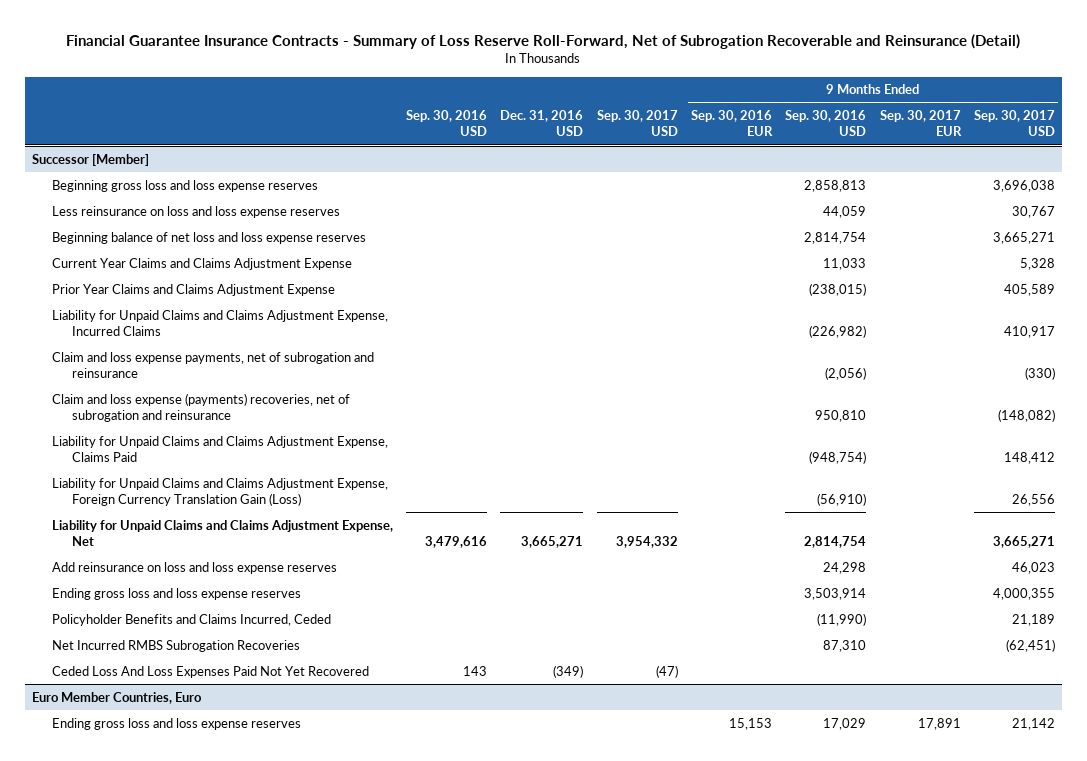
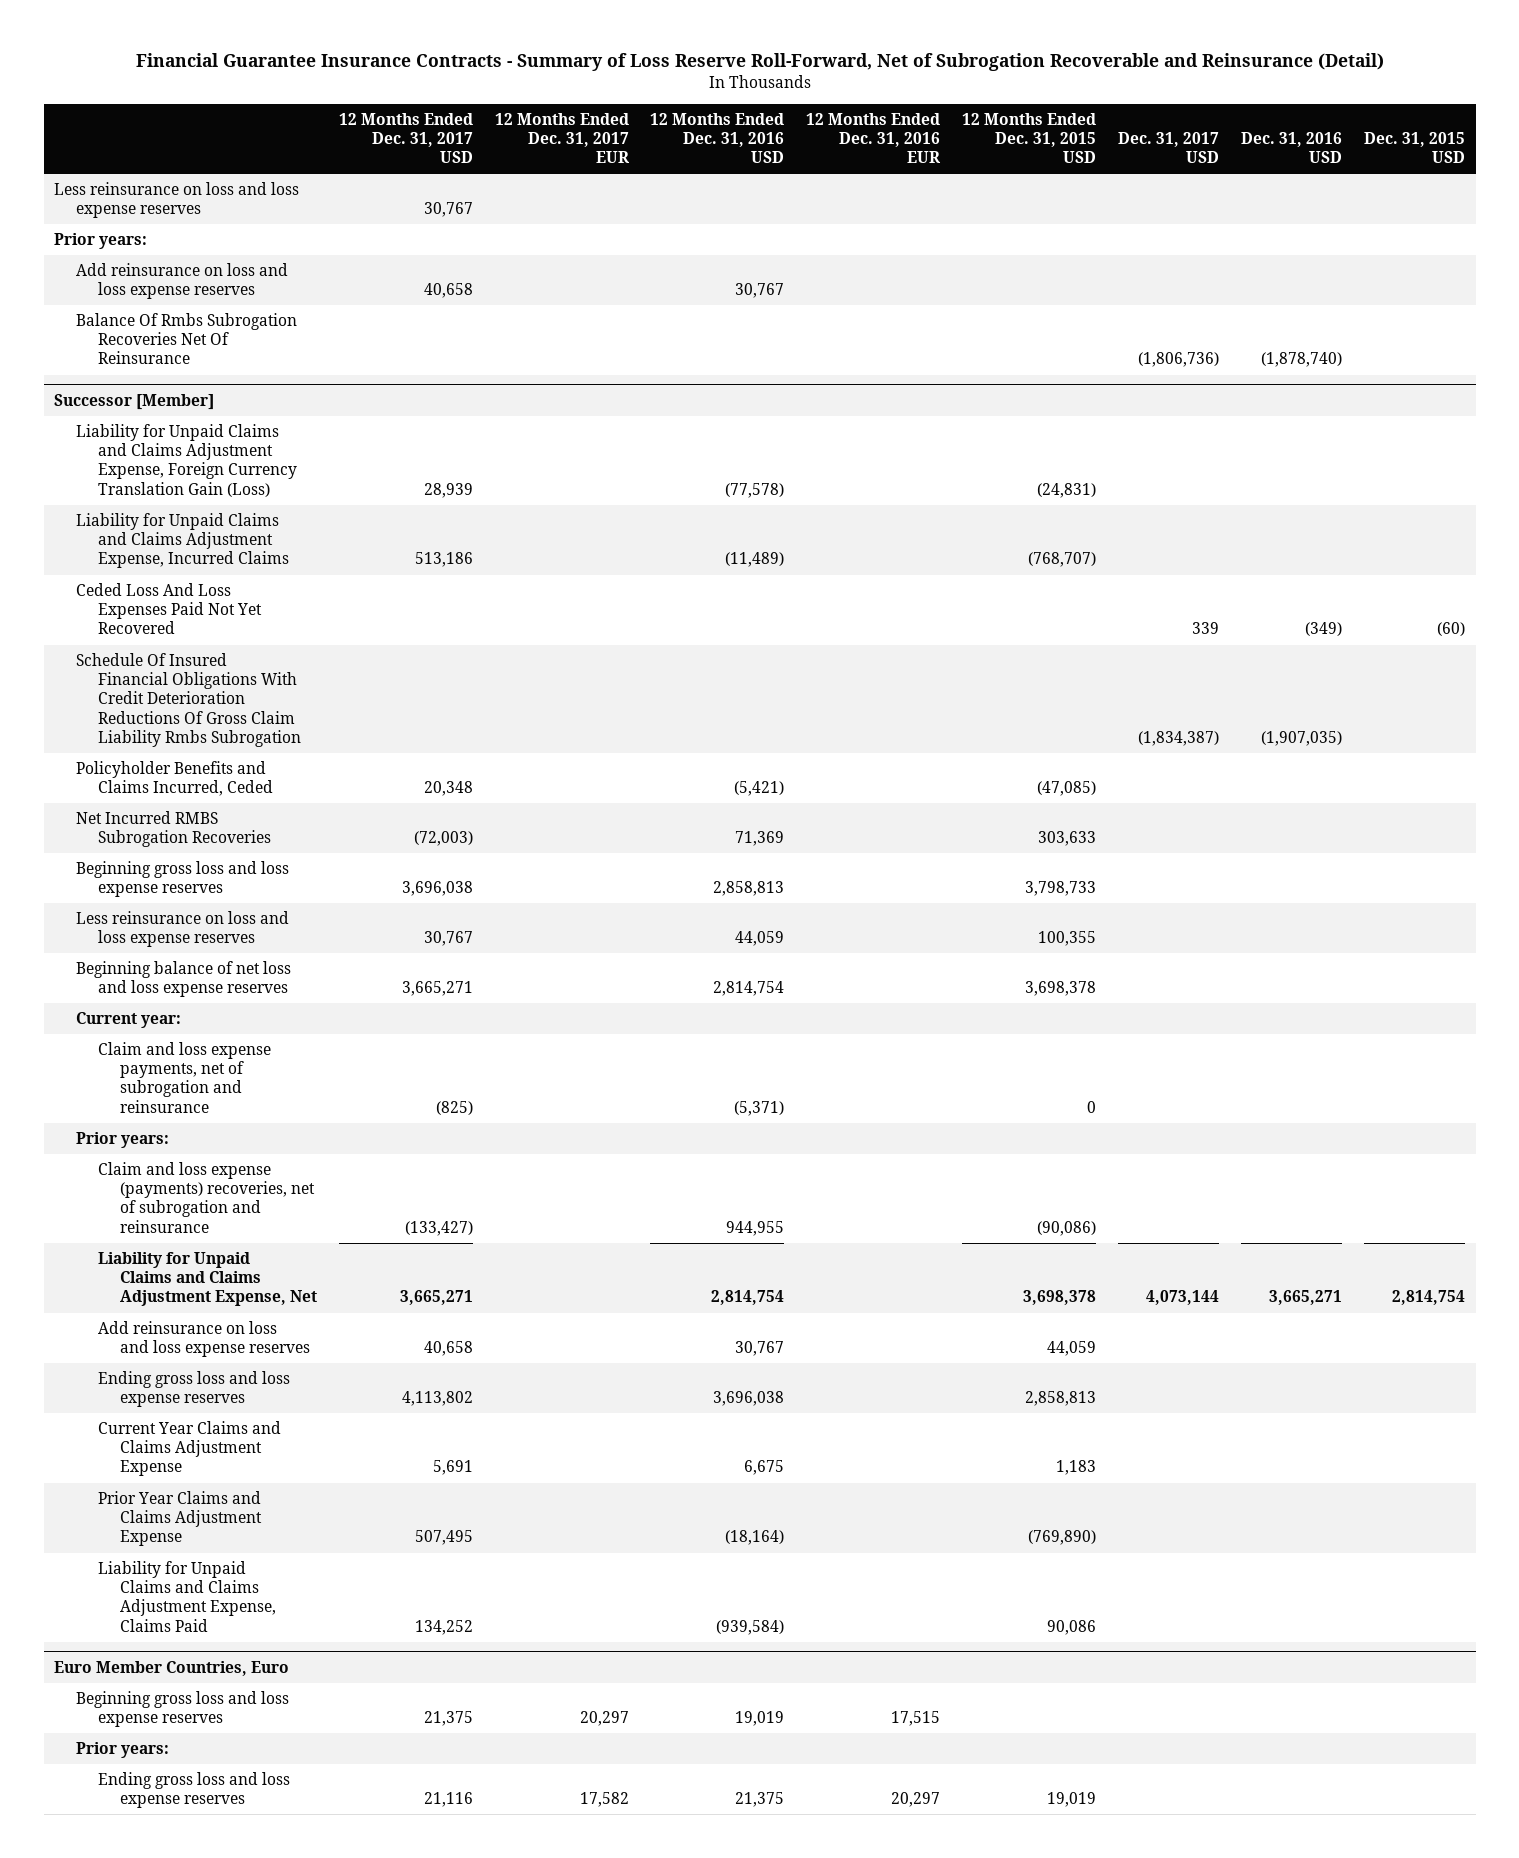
- | Sep. 30, 2016 USD | Dec. 31, 2016 USD | Sep. 30, 2017 USD | 9 Months Ended Sep. 30, 2016 EUR | 9 Months Ended Sep. 30, 2016 USD | 9 Months Ended Sep. 30, 2017 EUR | 9 Months Ended Sep. 30, 2017 USD
+ | 12 Months Ended Dec. 31, 2017 USD | 12 Months Ended Dec. 31, 2017 EUR | 12 Months Ended Dec. 31, 2016 USD | 12 Months Ended Dec. 31, 2016 EUR | 12 Months Ended Dec. 31, 2015 USD | Dec. 31, 2017 USD | Dec. 31, 2016 USD | Dec. 31, 2015 USD
+ Less reinsurance on loss and loss expense reserves | 30,767 | | | | | | |
+ Prior years:
+ Add reinsurance on loss and loss expense reserves | 40,658 | | 30,767 | | | | |
+ Balance Of Rmbs Subrogation Recoveries Net Of Reinsurance | | | | | | (1,806,736) | (1,878,740) |
@ Successor [Member]
moved up: Liability for Unpaid Claims and Claims Adjustment Expense, Foreign Currency Translation Gain (Loss) | 28,939 | | (77,578) | | (24,831) | | |
moved up: Liability for Unpaid Claims and Claims Adjustment Expense, Incurred Claims | 513,186 | | (11,489) | | (768,707) | | |
moved up: Ceded Loss And Loss Expenses Paid Not Yet Recovered | | | | | | 339 | (349) | (60)
+ Schedule Of Insured Financial Obligations With Credit Deterioration Reductions Of Gross Claim Liability Rmbs Subrogation | | | | | | (1,834,387) | (1,907,035) |
moved up: Policyholder Benefits and Claims Incurred, Ceded | 20,348 | | (5,421) | | (47,085) | | |
moved up: Net Incurred RMBS Subrogation Recoveries | (72,003) | | 71,369 | | 303,633 | | |
+ Current year:
+ Prior years:
moved down: Current Year Claims and Claims Adjustment Expense | 5,691 | | 6,675 | | 1,183 | | |
moved down: Prior Year Claims and Claims Adjustment Expense | 507,495 | | (18,164) | | (769,890) | | |
moved down: Liability for Unpaid Claims and Claims Adjustment Expense, Claims Paid | 134,252 | | (939,584) | | 90,086 | | |
@ Euro Member Countries, Euro
+ Beginning gross loss and loss expense reserves | 21,375 | 20,297 | 19,019 | 17,515 | | | |
+ Prior years:

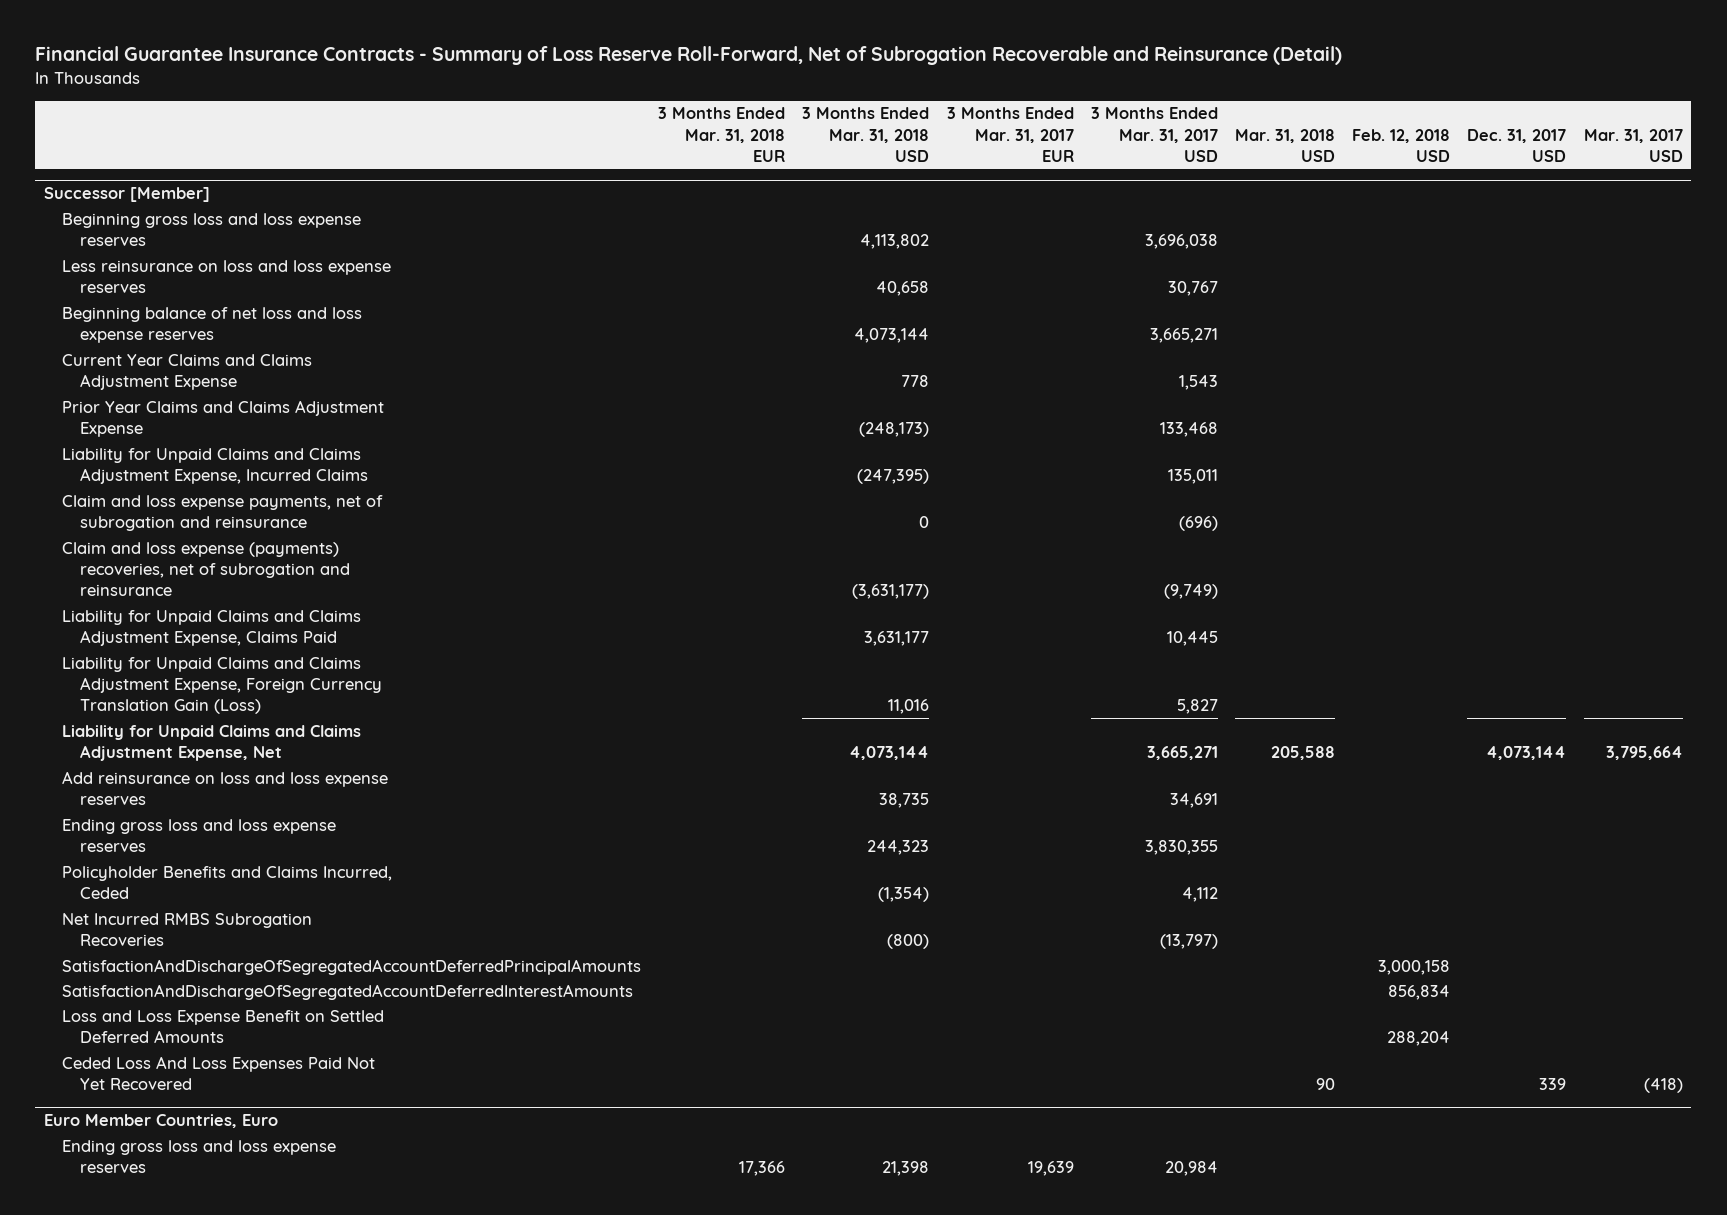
- | 12 Months Ended Dec. 31, 2017 USD | 12 Months Ended Dec. 31, 2017 EUR | 12 Months Ended Dec. 31, 2016 USD | 12 Months Ended Dec. 31, 2016 EUR | 12 Months Ended Dec. 31, 2015 USD | Dec. 31, 2017 USD | Dec. 31, 2016 USD | Dec. 31, 2015 USD
+ | 3 Months Ended Mar. 31, 2018 EUR | 3 Months Ended Mar. 31, 2018 USD | 3 Months Ended Mar. 31, 2017 EUR | 3 Months Ended Mar. 31, 2017 USD | Mar. 31, 2018 USD | Feb. 12, 2018 USD | Dec. 31, 2017 USD | Mar. 31, 2017 USD
- Less reinsurance on loss and loss expense reserves | 30,767 | | | | | | |
- Prior years:
- Add reinsurance on loss and loss expense reserves | 40,658 | | 30,767 | | | | |
- Balance Of Rmbs Subrogation Recoveries Net Of Reinsurance | | | | | | (1,806,736) | (1,878,740) |
@ Successor [Member]
- Schedule Of Insured Financial Obligations With Credit Deterioration Reductions Of Gross Claim Liability Rmbs Subrogation | | | | | | (1,834,387) | (1,907,035) |
- Current year:
moved up: Current Year Claims and Claims Adjustment Expense | | 778 | | 1,543 | | | |
moved up: Prior Year Claims and Claims Adjustment Expense | | (248,173) | | 133,468 | | | |
moved down: Liability for Unpaid Claims and Claims Adjustment Expense, Incurred Claims | | (247,395) | | 135,011 | | | |
- Prior years:
moved up: Liability for Unpaid Claims and Claims Adjustment Expense, Claims Paid | | 3,631,177 | | 10,445 | | | |
moved down: Liability for Unpaid Claims and Claims Adjustment Expense, Foreign Currency Translation Gain (Loss) | | 11,016 | | 5,827 | | | |
moved down: Policyholder Benefits and Claims Incurred, Ceded | | (1,354) | | 4,112 | | | |
moved down: Net Incurred RMBS Subrogation Recoveries | | (800) | | (13,797) | | | |
+ SatisfactionAndDischargeOfSegregatedAccountDeferredPrincipalAmounts | | | | | | 3,000,158 | |
+ SatisfactionAndDischargeOfSegregatedAccountDeferredInterestAmounts | | | | | | 856,834 | |
+ Loss and Loss Expense Benefit on Settled Deferred Amounts | | | | | | 288,204 | |
moved down: Ceded Loss And Loss Expenses Paid Not Yet Recovered | | | | | 90 | | 339 | (418)
@ Euro Member Countries, Euro
- Beginning gross loss and loss expense reserves | 21,375 | 20,297 | 19,019 | 17,515 | | | |
- Prior years:

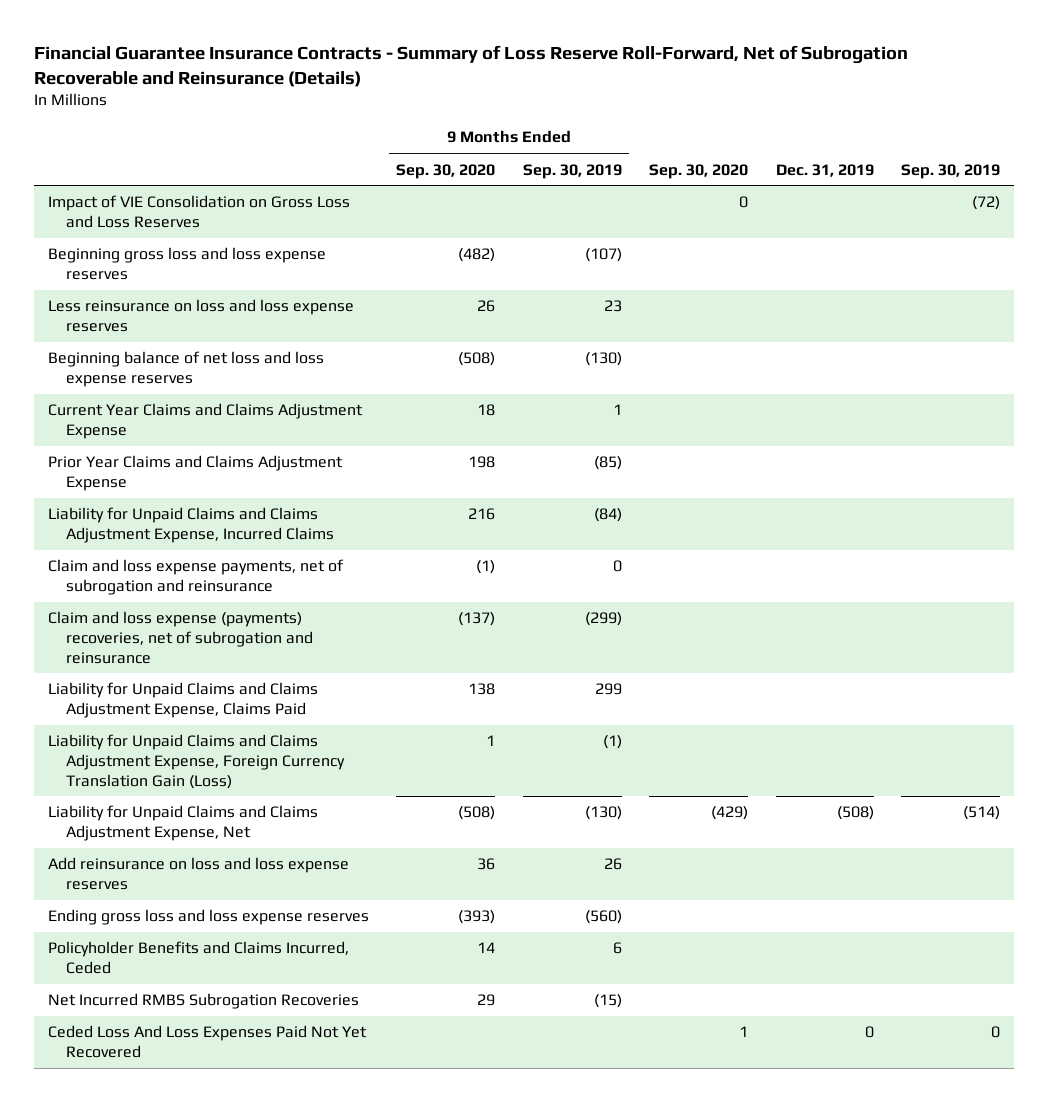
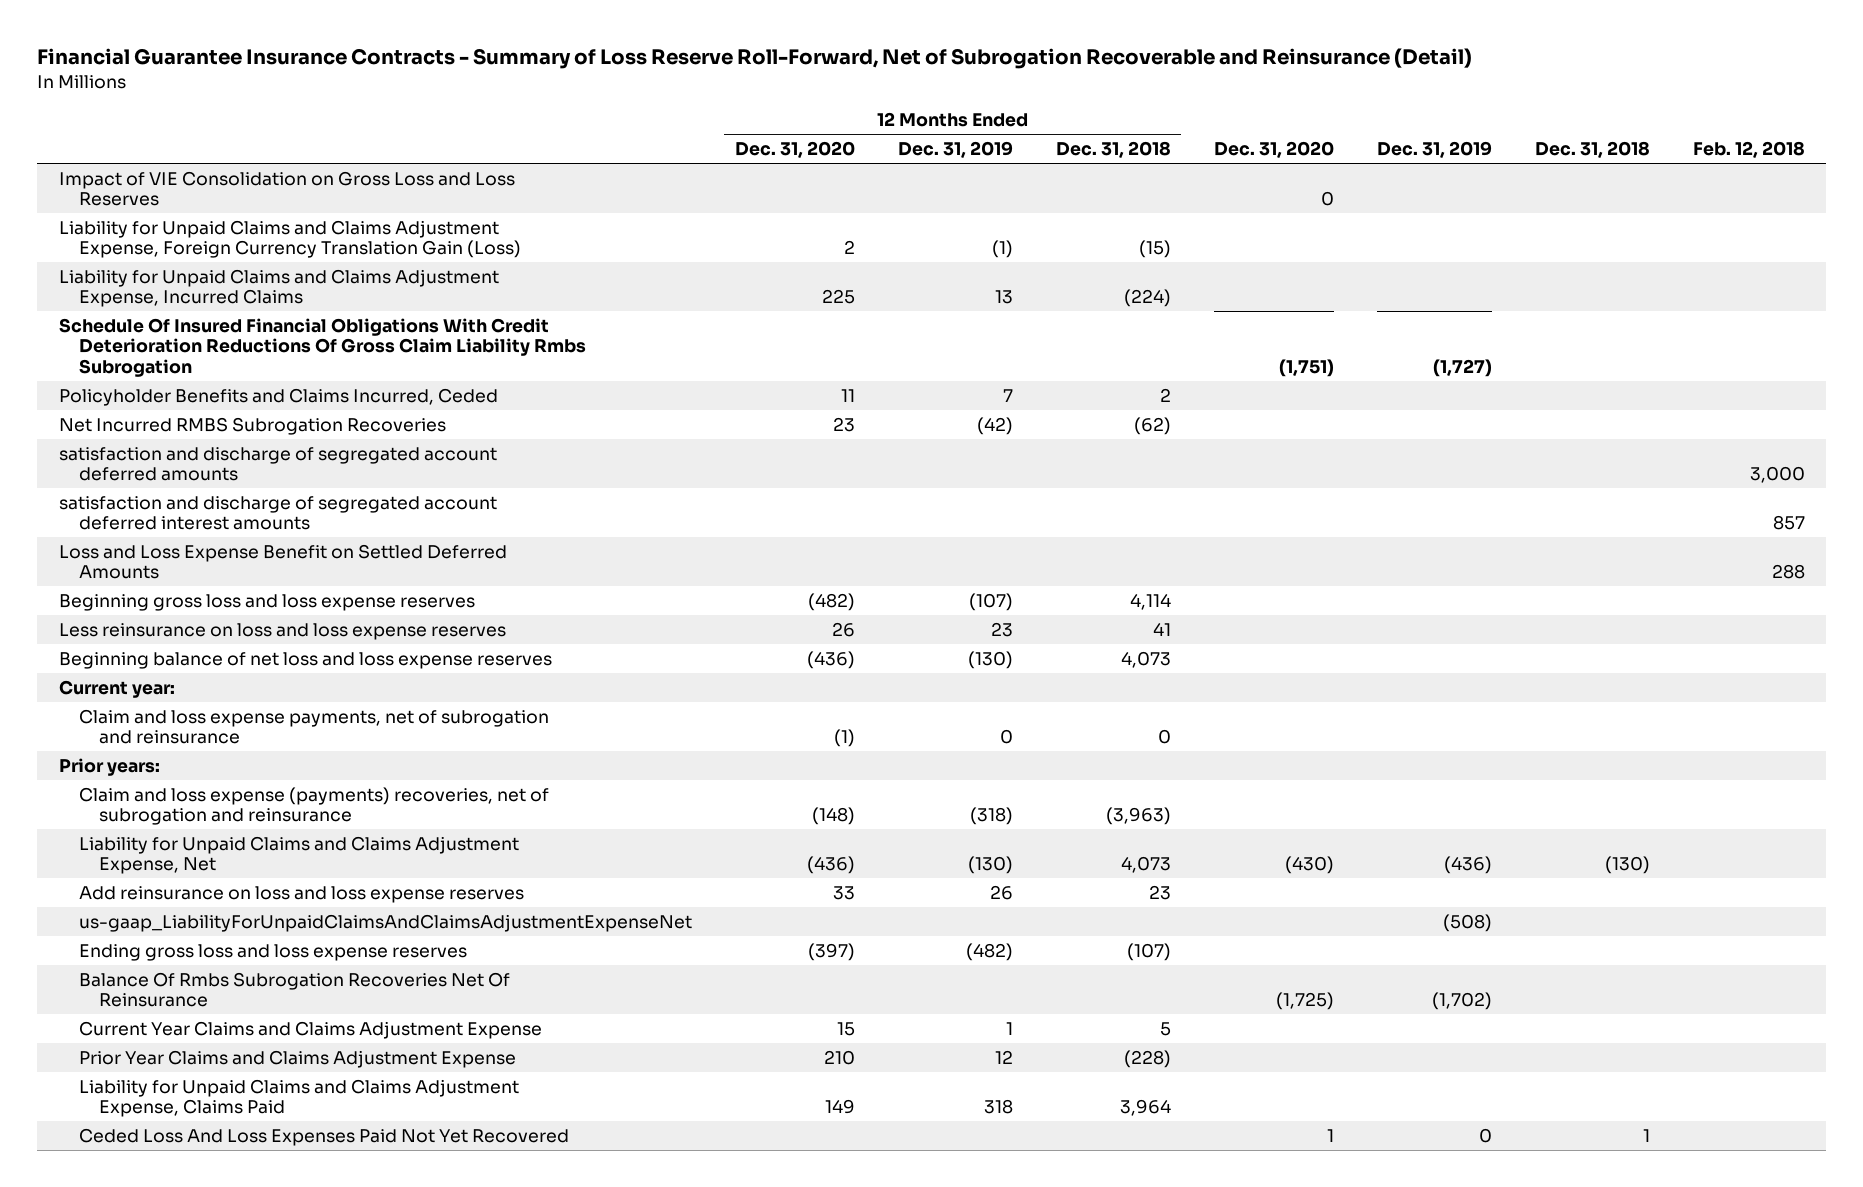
- Financial Guarantee Insurance Contracts - Summary of Loss Reserve Roll-Forward, Net of Subrogation Recoverable and Reinsurance (Details)
+ Financial Guarantee Insurance Contracts - Summary of Loss Reserve Roll-Forward, Net of Subrogation Recoverable and Reinsurance (Detail)
- | 9 Months Ended Sep. 30, 2020 | 9 Months Ended Sep. 30, 2019 | Sep. 30, 2020 | Dec. 31, 2019 | Sep. 30, 2019
+ | 12 Months Ended Dec. 31, 2020 | 12 Months Ended Dec. 31, 2019 | 12 Months Ended Dec. 31, 2018 | Dec. 31, 2020 | Dec. 31, 2019 | Dec. 31, 2018 | Feb. 12, 2018
moved up: Liability for Unpaid Claims and Claims Adjustment Expense, Foreign Currency Translation Gain (Loss) | 2 | (1) | (15) | | | |
moved up: Liability for Unpaid Claims and Claims Adjustment Expense, Incurred Claims | 225 | 13 | (224) | | | |
+ Schedule Of Insured Financial Obligations With Credit Deterioration Reductions Of Gross Claim Liability Rmbs Subrogation | | | | (1,751) | (1,727) | |
moved up: Policyholder Benefits and Claims Incurred, Ceded | 11 | 7 | 2 | | | |
moved up: Net Incurred RMBS Subrogation Recoveries | 23 | (42) | (62) | | | |
+ satisfaction and discharge of segregated account deferred amounts | | | | | | | 3,000
+ satisfaction and discharge of segregated account deferred interest amounts | | | | | | | 857
+ Loss and Loss Expense Benefit on Settled Deferred Amounts | | | | | | | 288
+ Current year:
+ Prior years:
- Liability for Unpaid Claims and Claims Adjustment Expense, Net | (508) | (130) | (429) | (508) | (514)
+ Liability for Unpaid Claims and Claims Adjustment Expense, Net | (436) | (130) | 4,073 | (430) | (436) | (130) |
+ us-gaap_LiabilityForUnpaidClaimsAndClaimsAdjustmentExpenseNet | | | | | (508) | |
+ Balance Of Rmbs Subrogation Recoveries Net Of Reinsurance | | | | (1,725) | (1,702) | |
moved down: Current Year Claims and Claims Adjustment Expense | 15 | 1 | 5 | | | |
moved down: Prior Year Claims and Claims Adjustment Expense | 210 | 12 | (228) | | | |
moved down: Liability for Unpaid Claims and Claims Adjustment Expense, Claims Paid | 149 | 318 | 3,964 | | | |

